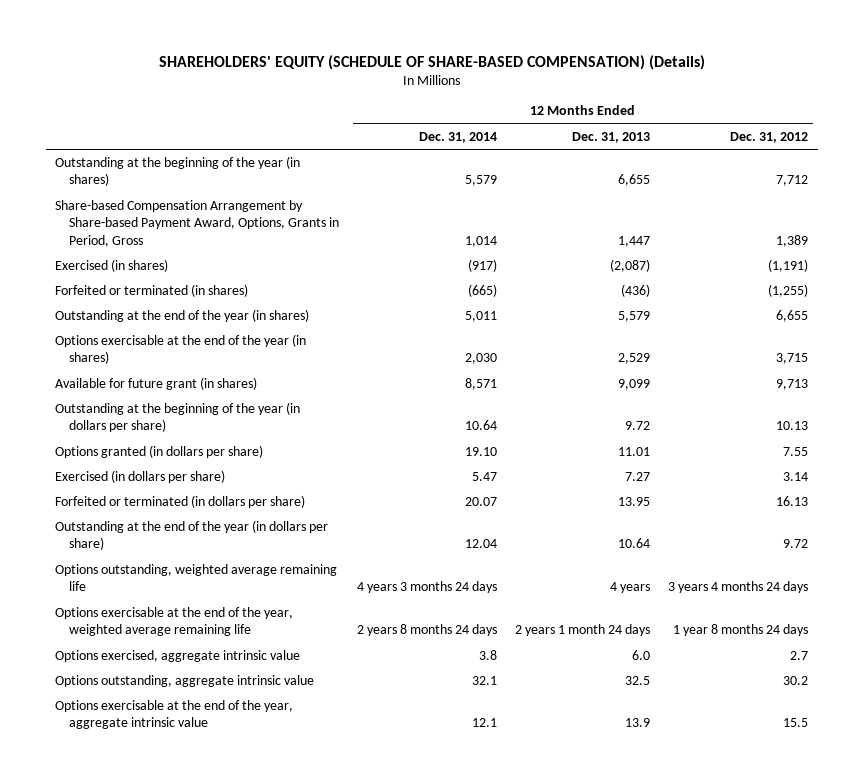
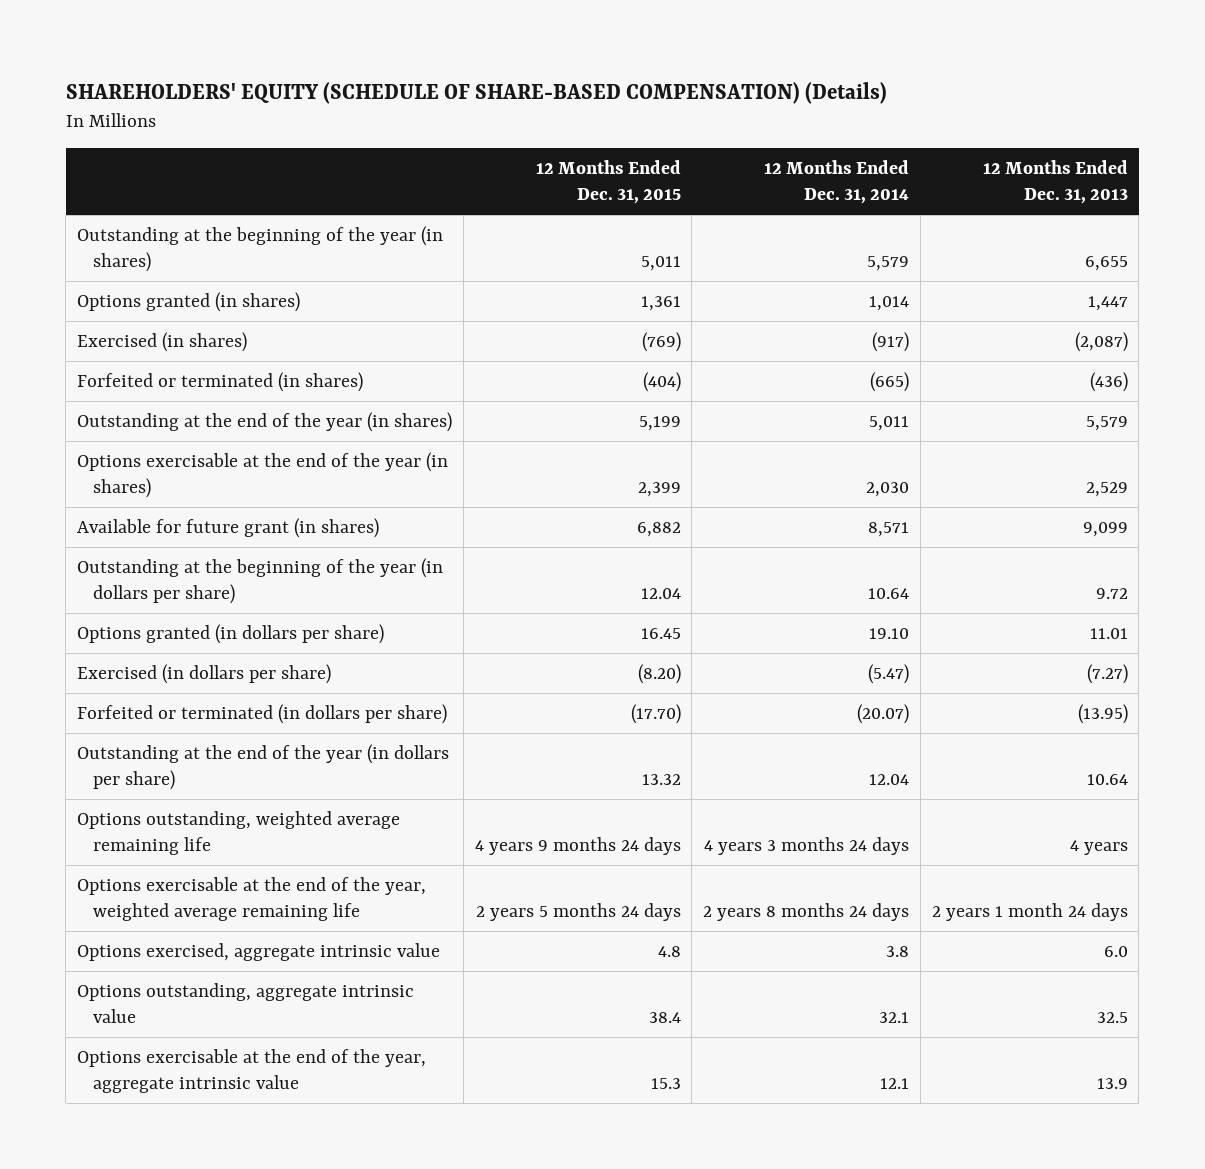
- | 12 Months Ended Dec. 31, 2014 | 12 Months Ended Dec. 31, 2013 | 12 Months Ended Dec. 31, 2012
+ | 12 Months Ended Dec. 31, 2015 | 12 Months Ended Dec. 31, 2014 | 12 Months Ended Dec. 31, 2013
- Share-based Compensation Arrangement by Share-based Payment Award, Options, Grants in Period, Gross | 1,014 | 1,447 | 1,389
+ Options granted (in shares) | 1,361 | 1,014 | 1,447
- Exercised (in dollars per share) | 5.47 | 7.27 | 3.14
- Forfeited or terminated (in dollars per share) | 20.07 | 13.95 | 16.13
+ Exercised (in dollars per share) | (8.20) | (5.47) | (7.27)
+ Forfeited or terminated (in dollars per share) | (17.70) | (20.07) | (13.95)

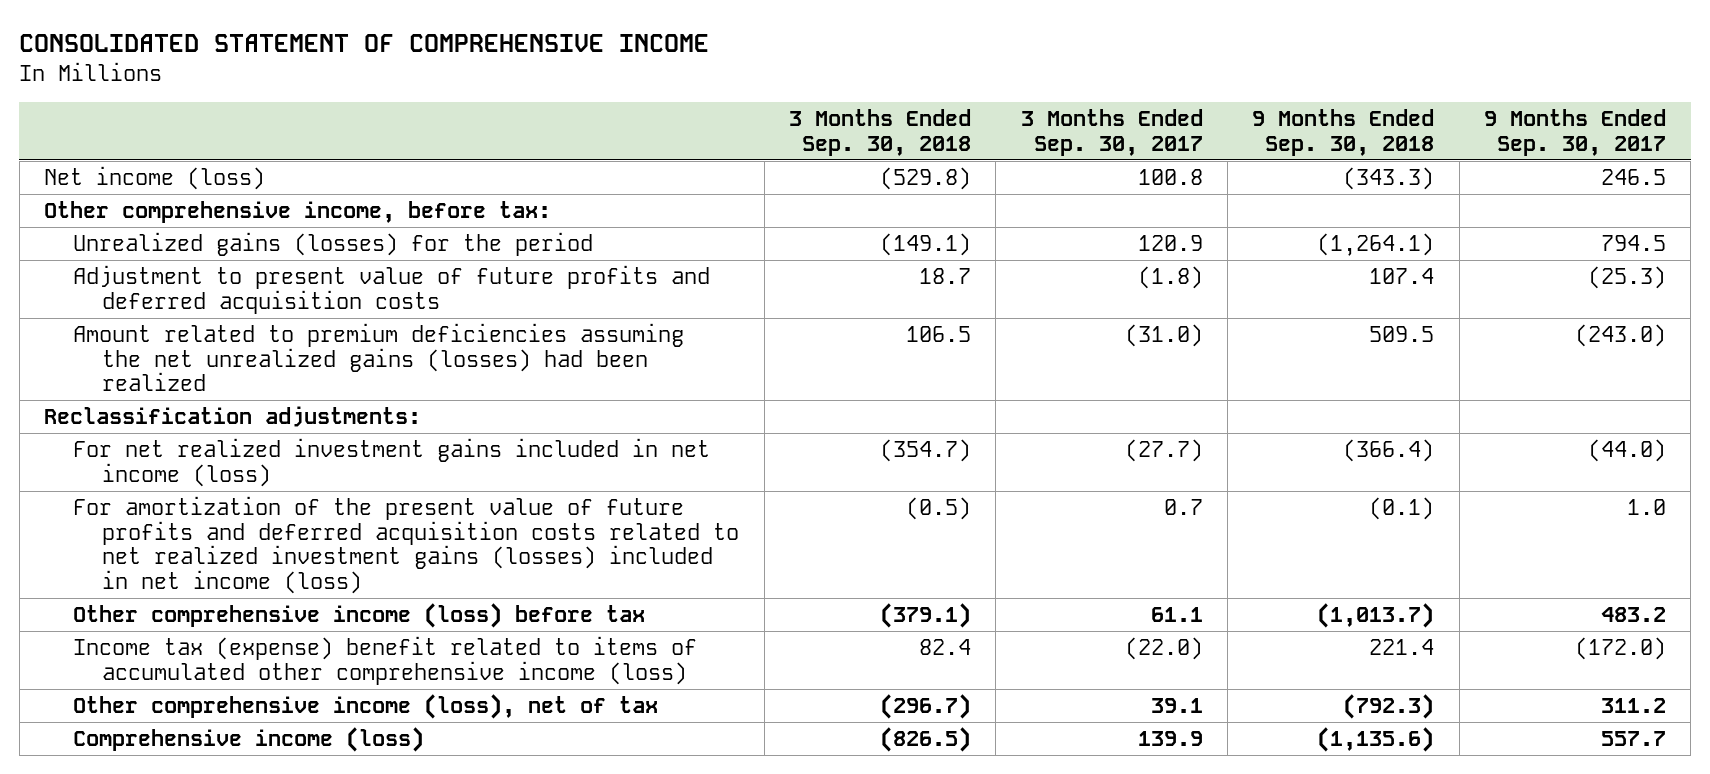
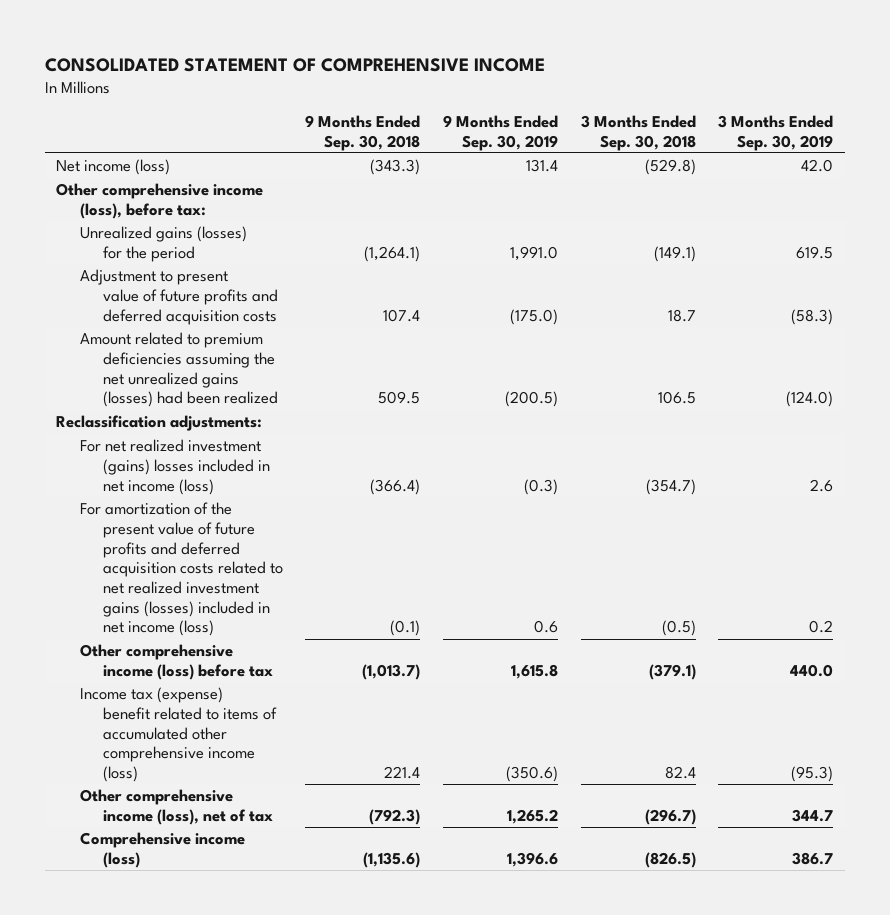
- | 3 Months Ended Sep. 30, 2018 | 3 Months Ended Sep. 30, 2017 | 9 Months Ended Sep. 30, 2018 | 9 Months Ended Sep. 30, 2017
+ | 9 Months Ended Sep. 30, 2018 | 9 Months Ended Sep. 30, 2019 | 3 Months Ended Sep. 30, 2018 | 3 Months Ended Sep. 30, 2019
- Other comprehensive income, before tax:
+ Other comprehensive income (loss), before tax:
- For net realized investment gains included in net income (loss) | (354.7) | (27.7) | (366.4) | (44.0)
+ For net realized investment (gains) losses included in net income (loss) | (366.4) | (0.3) | (354.7) | 2.6

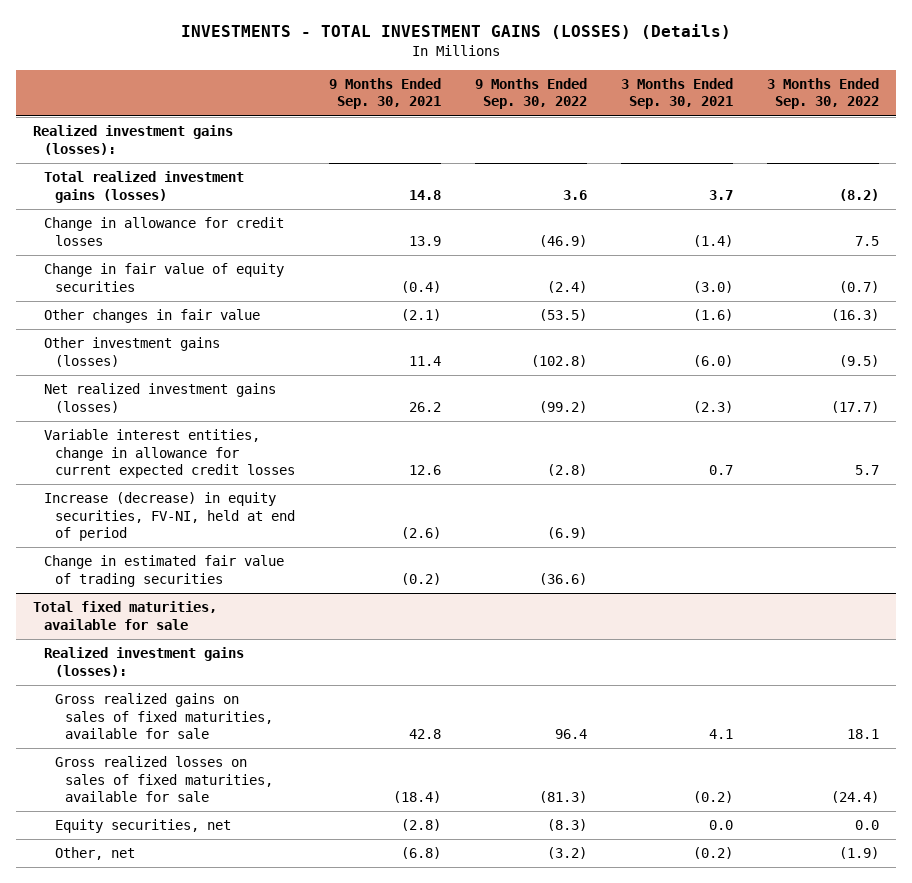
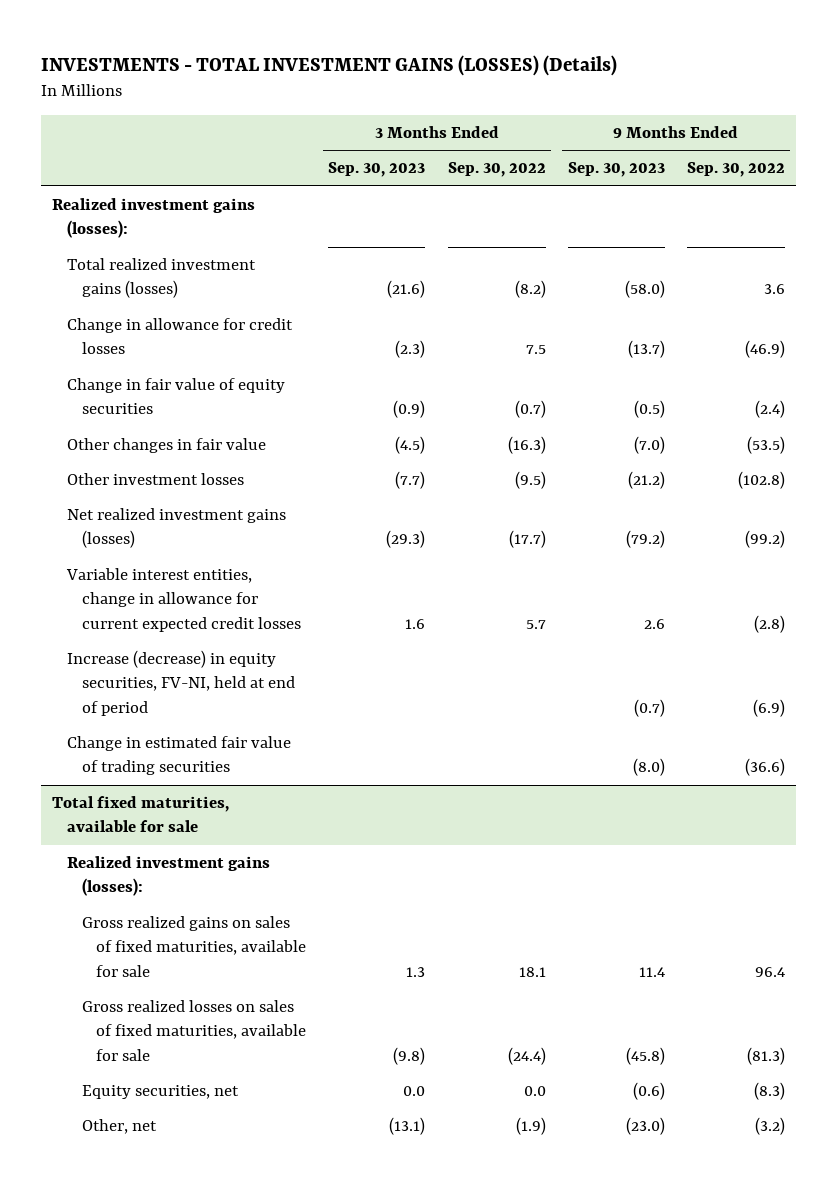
- | 9 Months Ended Sep. 30, 2021 | 9 Months Ended Sep. 30, 2022 | 3 Months Ended Sep. 30, 2021 | 3 Months Ended Sep. 30, 2022
+ | 3 Months Ended Sep. 30, 2023 | 3 Months Ended Sep. 30, 2022 | 9 Months Ended Sep. 30, 2023 | 9 Months Ended Sep. 30, 2022
- Other investment gains (losses) | 11.4 | (102.8) | (6.0) | (9.5)
+ Other investment losses | (7.7) | (9.5) | (21.2) | (102.8)

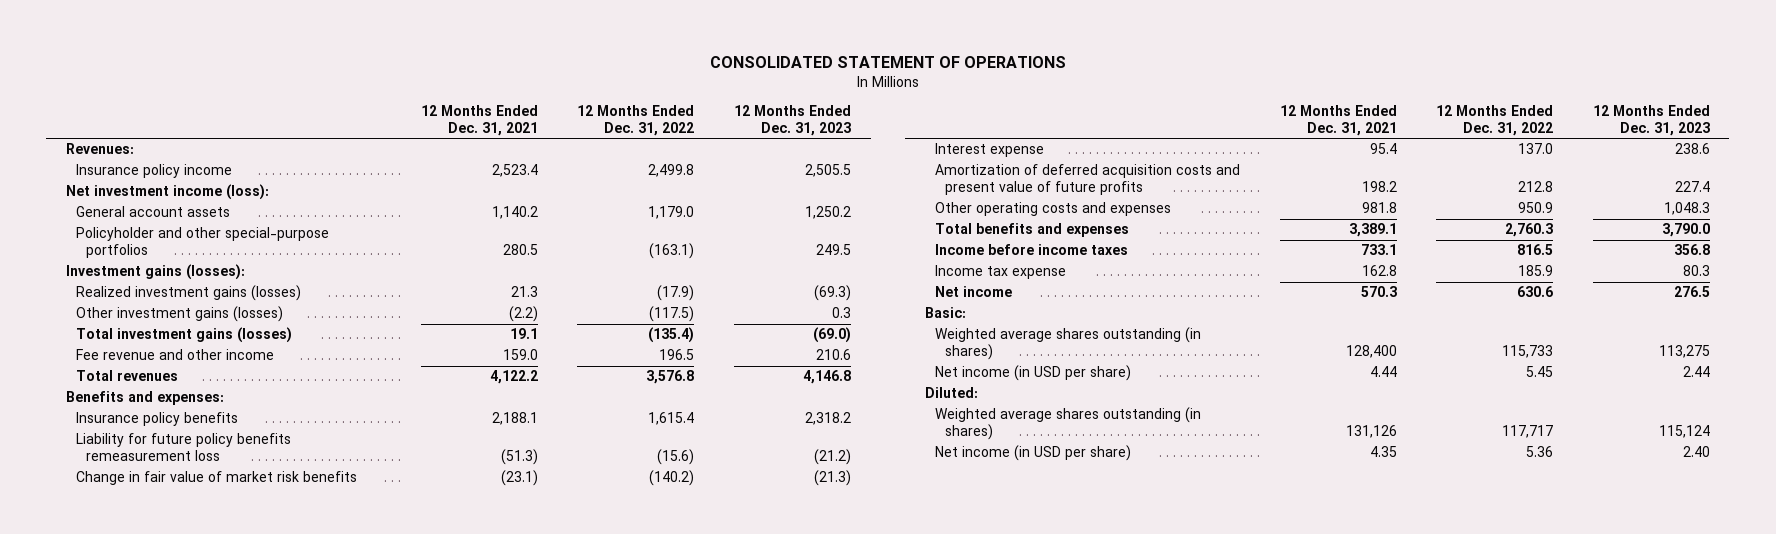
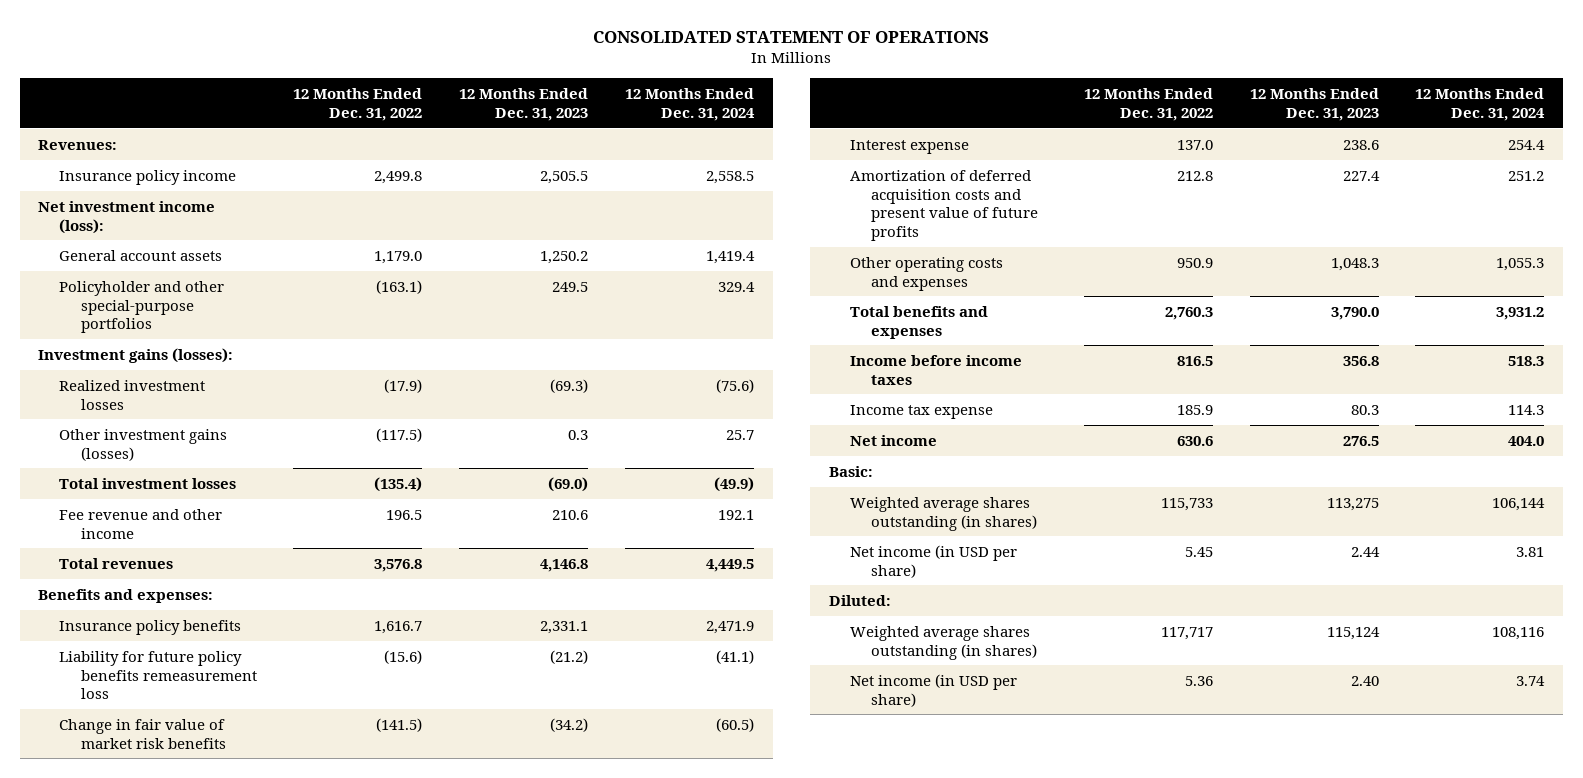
- | 12 Months Ended Dec. 31, 2021 | 12 Months Ended Dec. 31, 2022 | 12 Months Ended Dec. 31, 2023
+ | 12 Months Ended Dec. 31, 2022 | 12 Months Ended Dec. 31, 2023 | 12 Months Ended Dec. 31, 2024
- Realized investment gains (losses) | 21.3 | (17.9) | (69.3)
+ Realized investment losses | (17.9) | (69.3) | (75.6)
- Total investment gains (losses) | 19.1 | (135.4) | (69.0)
+ Total investment losses | (135.4) | (69.0) | (49.9)
- Insurance policy benefits | 2,188.1 | 1,615.4 | 2,318.2
+ Insurance policy benefits | 1,616.7 | 2,331.1 | 2,471.9
- Change in fair value of market risk benefits | (23.1) | (140.2) | (21.3)
+ Change in fair value of market risk benefits | (141.5) | (34.2) | (60.5)

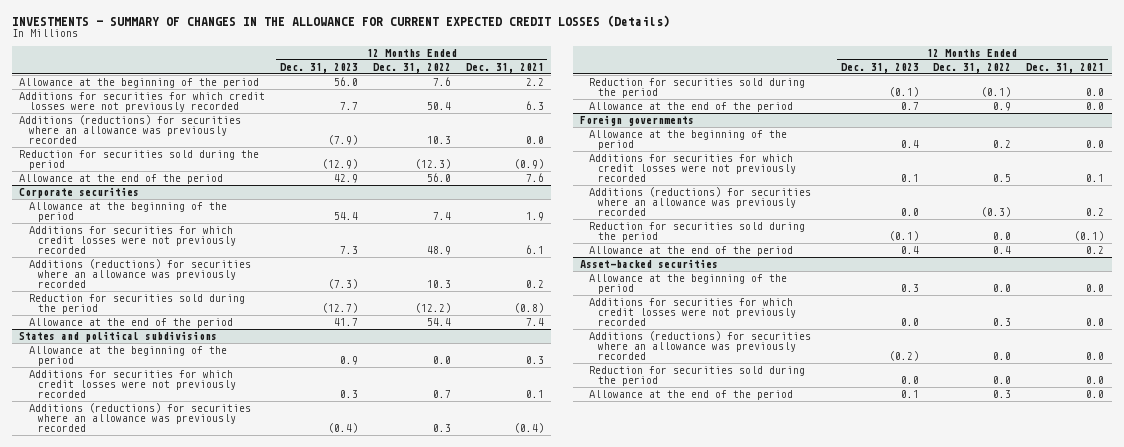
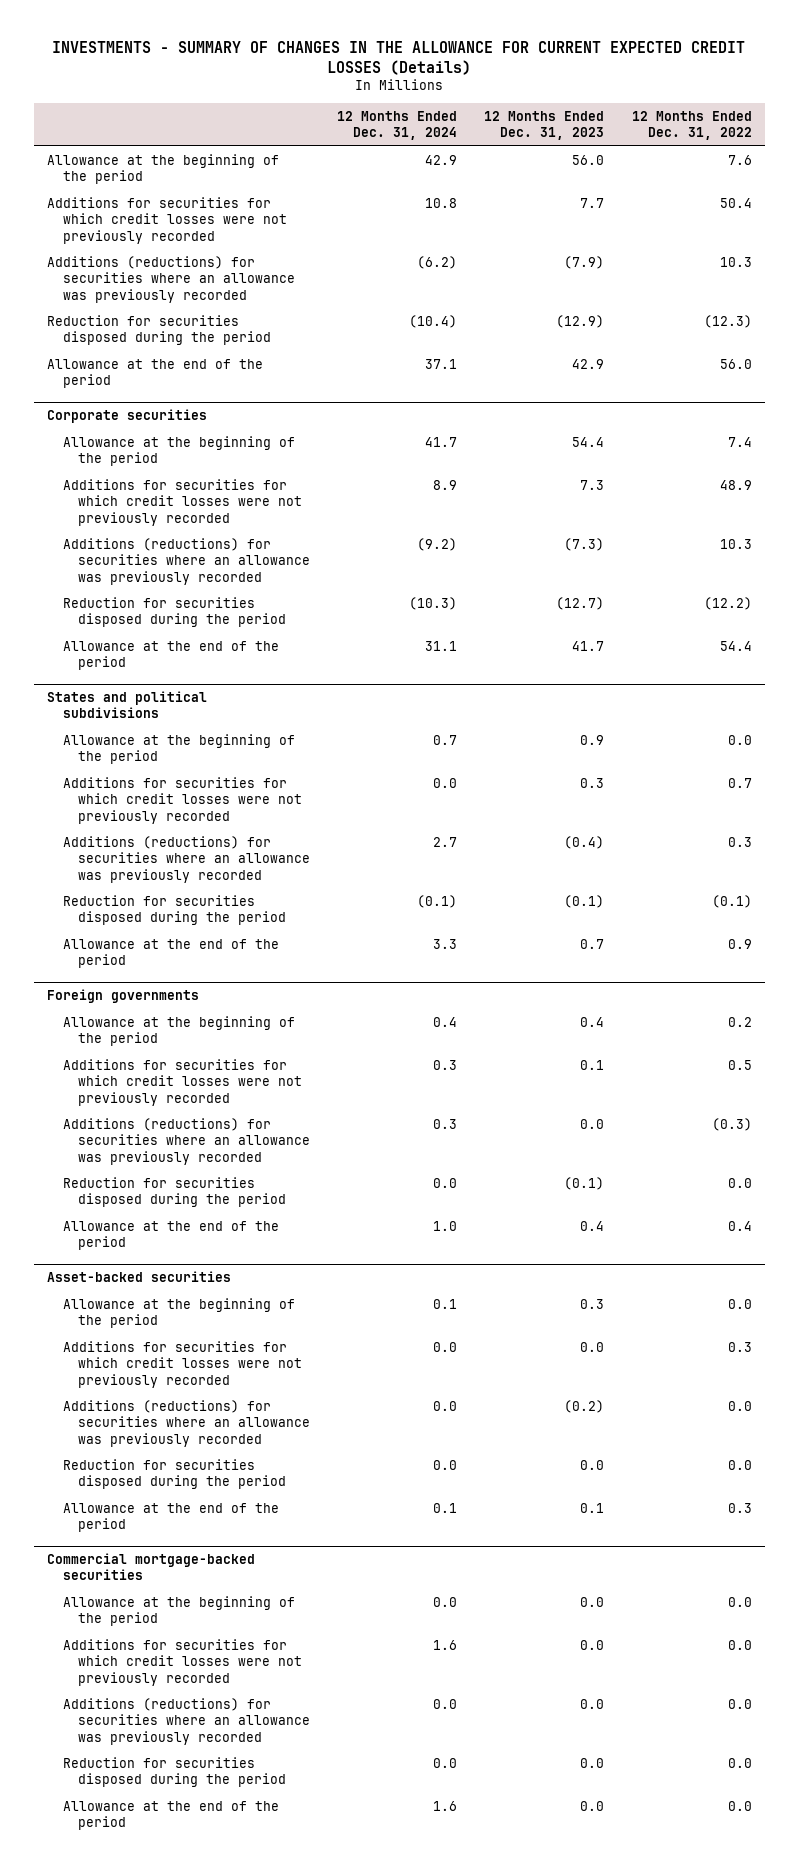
- | 12 Months Ended Dec. 31, 2023 | 12 Months Ended Dec. 31, 2022 | 12 Months Ended Dec. 31, 2021
+ | 12 Months Ended Dec. 31, 2024 | 12 Months Ended Dec. 31, 2023 | 12 Months Ended Dec. 31, 2022
- Reduction for securities sold during the period | (12.9) | (12.3) | (0.9)
+ Reduction for securities disposed during the period | (10.4) | (12.9) | (12.3)
@ Corporate securities
- Reduction for securities sold during the period | (12.7) | (12.2) | (0.8)
+ Reduction for securities disposed during the period | (10.3) | (12.7) | (12.2)
@ States and political subdivisions
- Reduction for securities sold during the period | (0.1) | (0.1) | 0.0
+ Reduction for securities disposed during the period | (0.1) | (0.1) | (0.1)
@ Foreign governments
- Reduction for securities sold during the period | (0.1) | 0.0 | (0.1)
+ Reduction for securities disposed during the period | 0.0 | (0.1) | 0.0
@ Asset-backed securities
- Reduction for securities sold during the period | 0.0 | 0.0 | 0.0
+ Reduction for securities disposed during the period | 0.0 | 0.0 | 0.0
+ Commercial mortgage-backed securities
+ Allowance at the beginning of the period | 0.0 | 0.0 | 0.0
+ Additions for securities for which credit losses were not previously recorded | 1.6 | 0.0 | 0.0
+ Additions (reductions) for securities where an allowance was previously recorded | 0.0 | 0.0 | 0.0
+ Reduction for securities disposed during the period | 0.0 | 0.0 | 0.0
+ Allowance at the end of the period | 1.6 | 0.0 | 0.0

